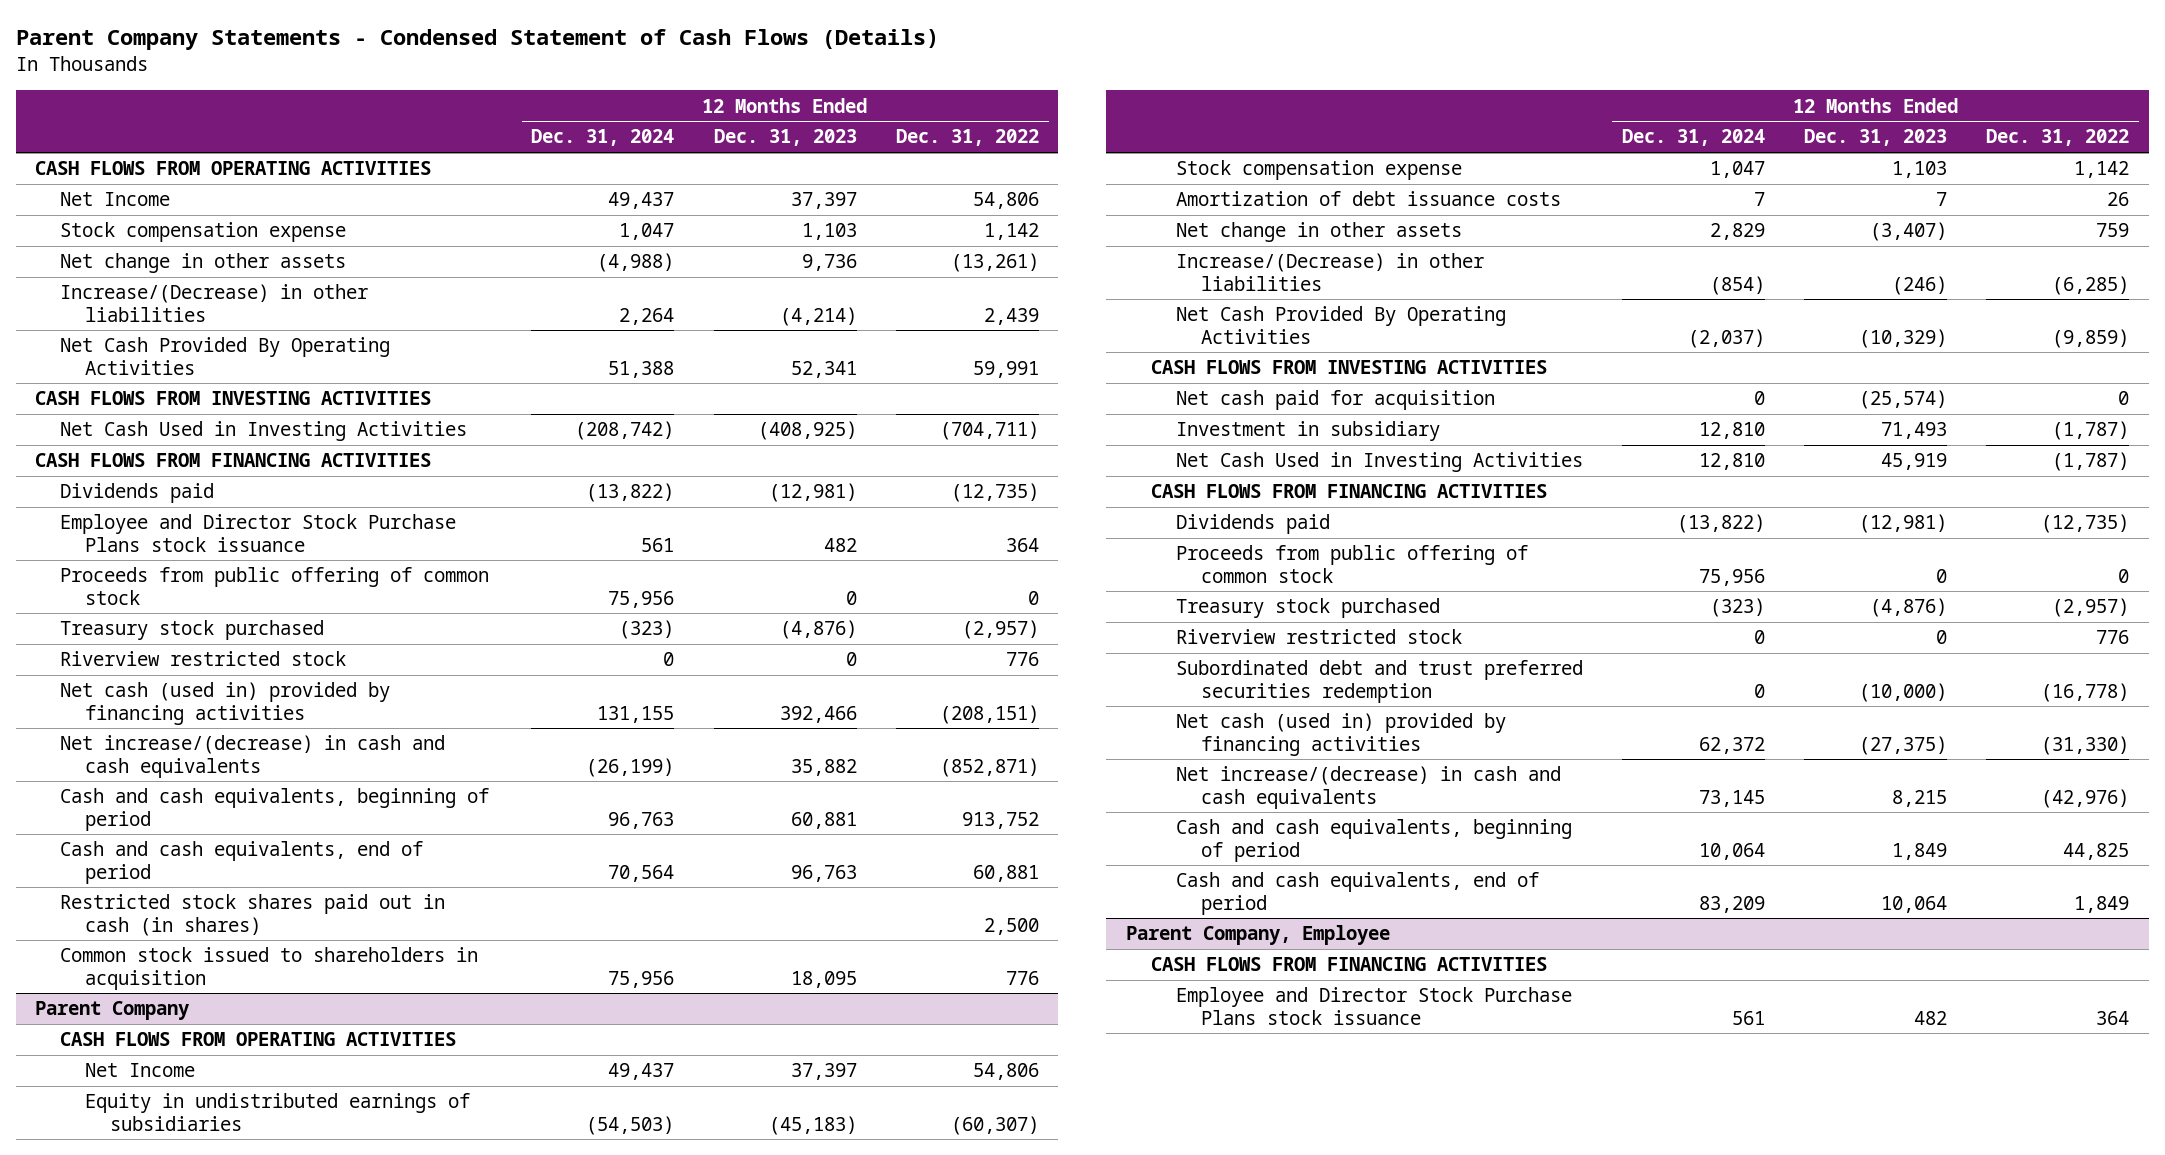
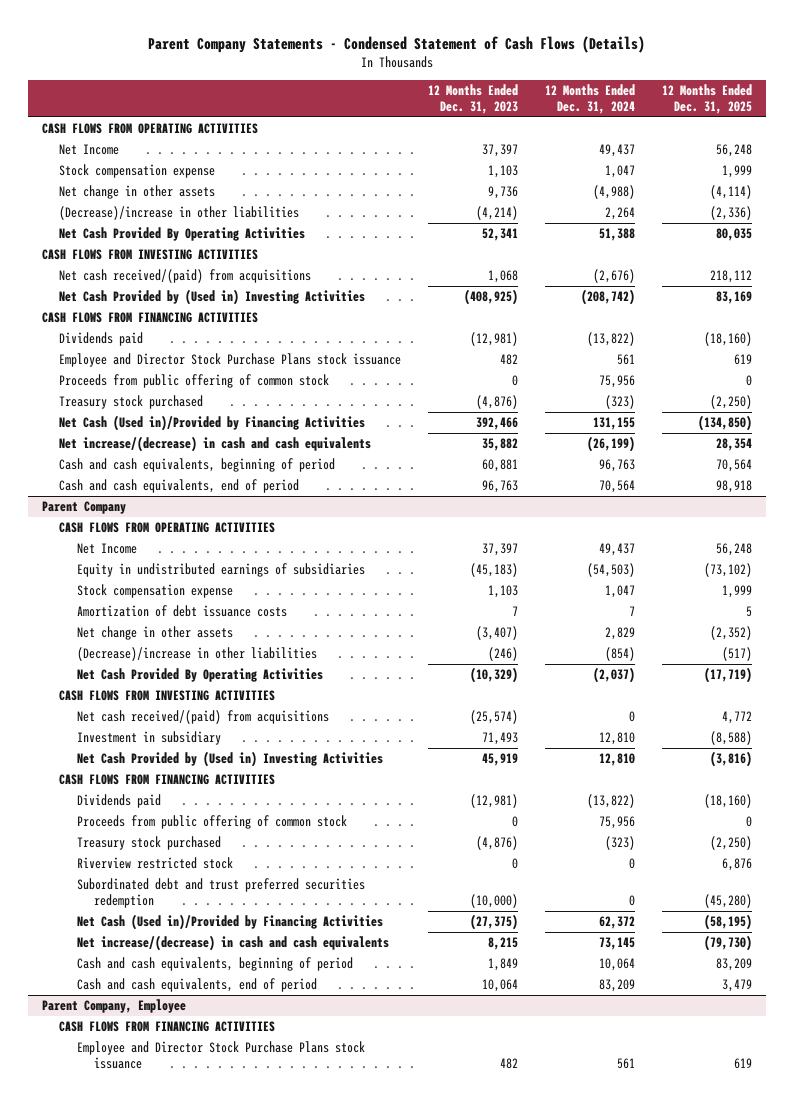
- | 12 Months Ended Dec. 31, 2024 | 12 Months Ended Dec. 31, 2023 | 12 Months Ended Dec. 31, 2022
+ | 12 Months Ended Dec. 31, 2023 | 12 Months Ended Dec. 31, 2024 | 12 Months Ended Dec. 31, 2025
- Increase/(Decrease) in other liabilities | 2,264 | (4,214) | 2,439
+ (Decrease)/increase in other liabilities | (4,214) | 2,264 | (2,336)
- Net Cash Used in Investing Activities | (208,742) | (408,925) | (704,711)
+ Net cash received/(paid) from acquisitions | 1,068 | (2,676) | 218,112
+ Net Cash Provided by (Used in) Investing Activities | (408,925) | (208,742) | 83,169
- Riverview restricted stock | 0 | 0 | 776
- Net cash (used in) provided by financing activities | 131,155 | 392,466 | (208,151)
+ Net Cash (Used in)/Provided by Financing Activities | 392,466 | 131,155 | (134,850)
- Restricted stock shares paid out in cash (in shares) | | | 2,500
- Common stock issued to shareholders in acquisition | 75,956 | 18,095 | 776
@ Parent Company
- Increase/(Decrease) in other liabilities | (854) | (246) | (6,285)
+ (Decrease)/increase in other liabilities | (246) | (854) | (517)
- Net cash paid for acquisition | 0 | (25,574) | 0
+ Net cash received/(paid) from acquisitions | (25,574) | 0 | 4,772
- Net Cash Used in Investing Activities | 12,810 | 45,919 | (1,787)
+ Net Cash Provided by (Used in) Investing Activities | 45,919 | 12,810 | (3,816)
- Net cash (used in) provided by financing activities | 62,372 | (27,375) | (31,330)
+ Net Cash (Used in)/Provided by Financing Activities | (27,375) | 62,372 | (58,195)

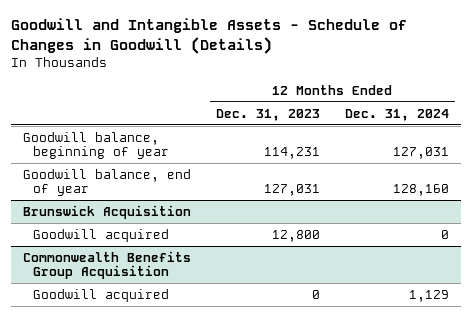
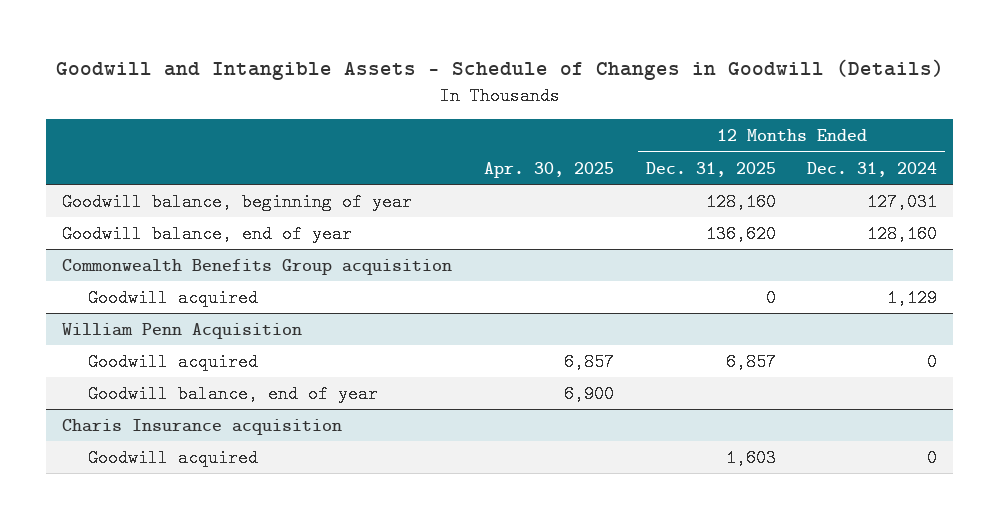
- | 12 Months Ended Dec. 31, 2023 | 12 Months Ended Dec. 31, 2024
+ | Apr. 30, 2025 | 12 Months Ended Dec. 31, 2025 | 12 Months Ended Dec. 31, 2024
- Brunswick Acquisition
- Goodwill acquired | 12,800 | 0
- Commonwealth Benefits Group Acquisition
+ Commonwealth Benefits Group acquisition
+ William Penn Acquisition
+ Goodwill acquired | 6,857 | 6,857 | 0
+ Goodwill balance, end of year | 6,900 | |
+ Charis Insurance acquisition
+ Goodwill acquired | | 1,603 | 0

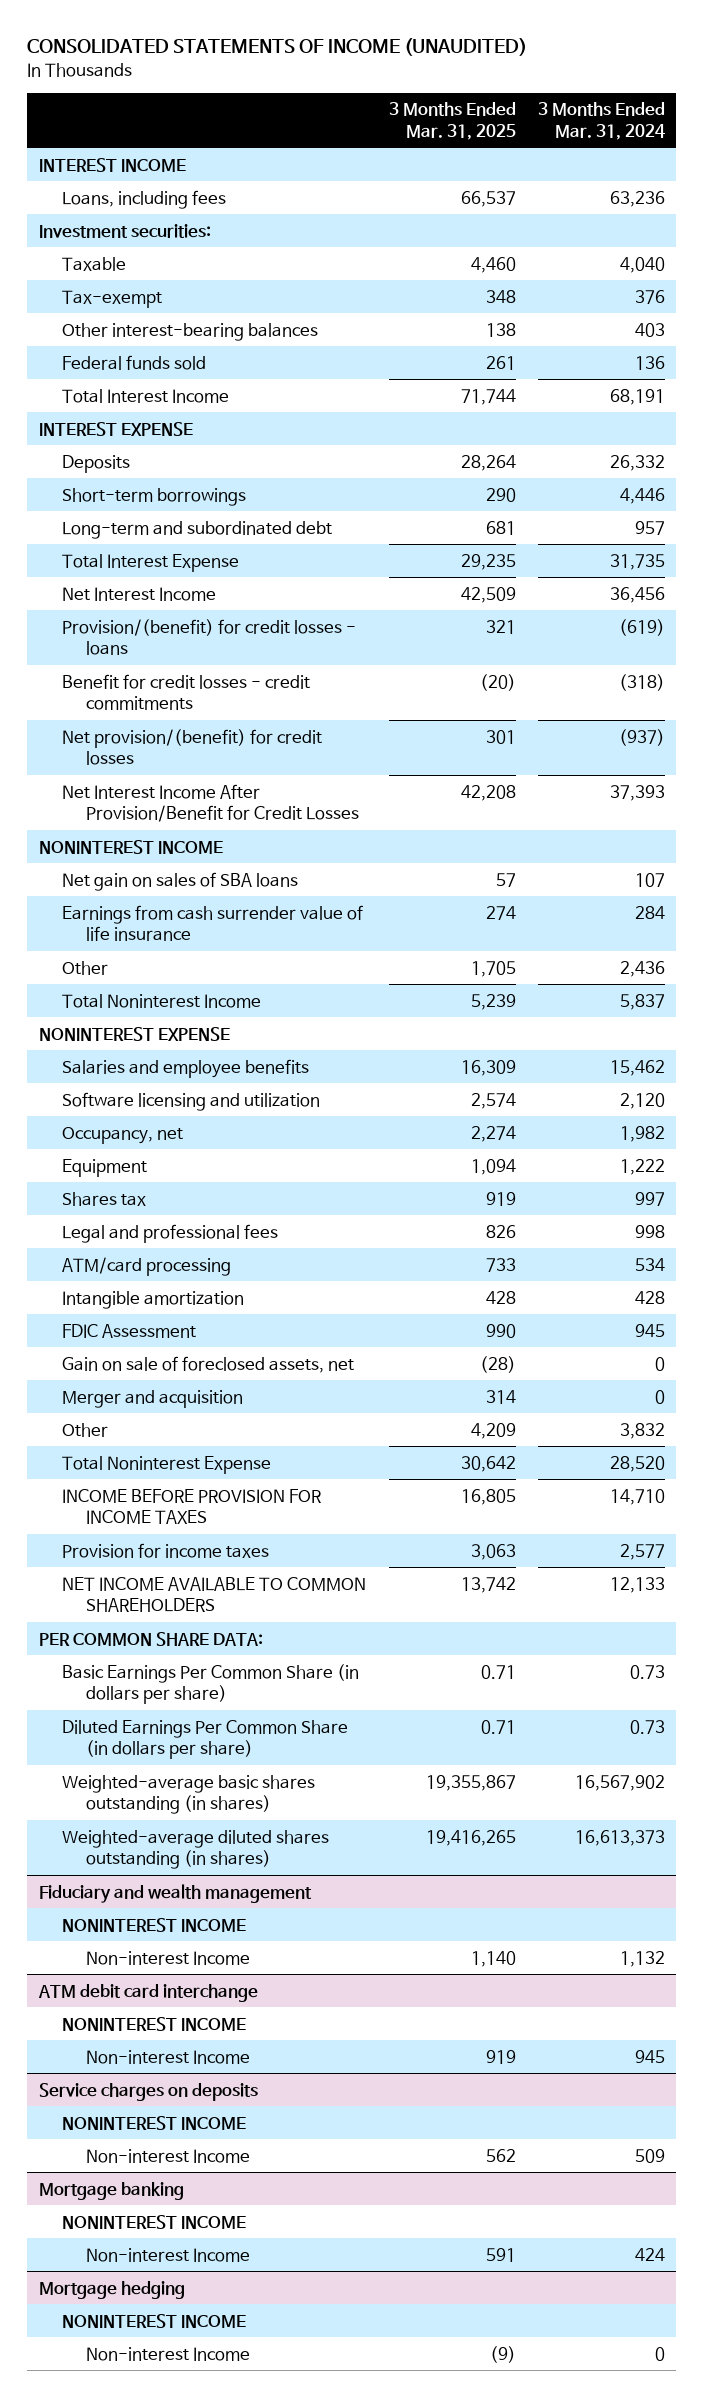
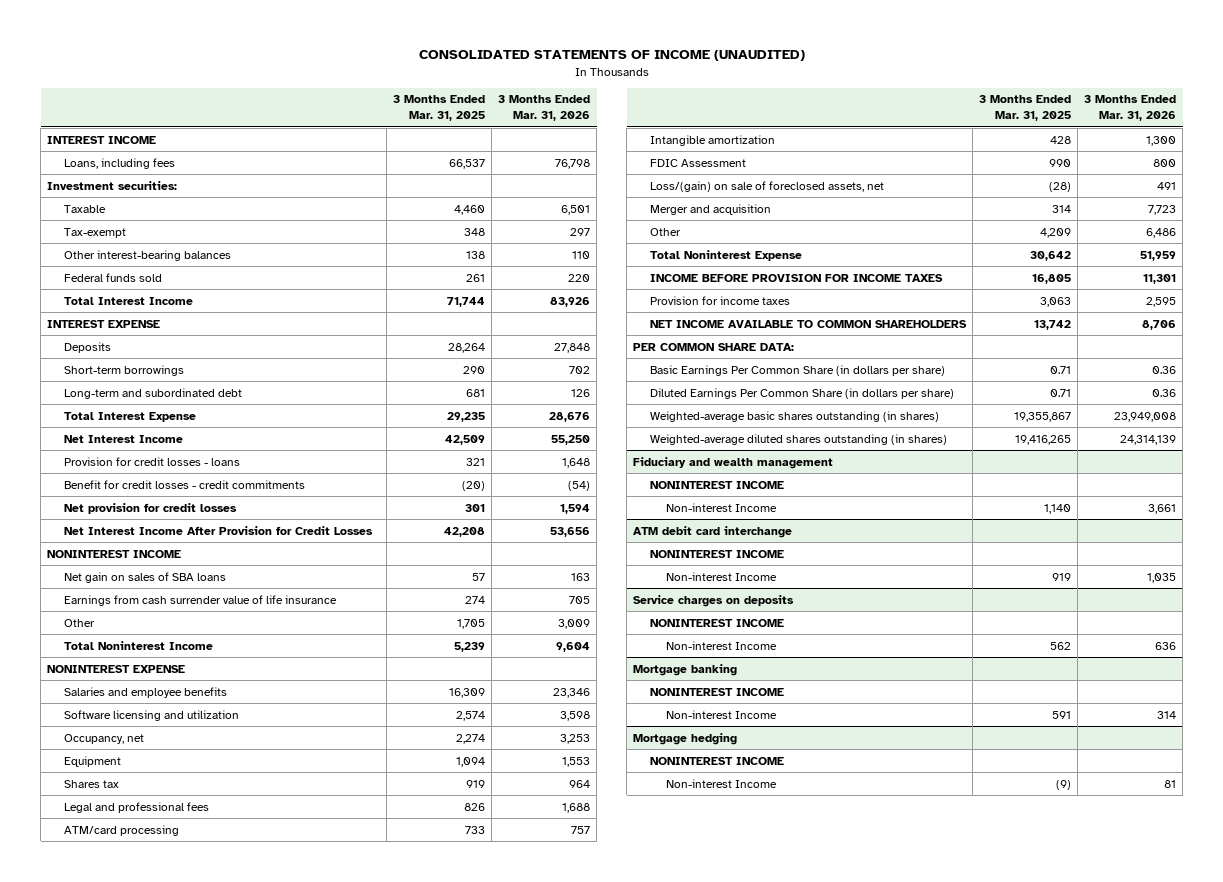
- | 3 Months Ended Mar. 31, 2025 | 3 Months Ended Mar. 31, 2024
+ | 3 Months Ended Mar. 31, 2025 | 3 Months Ended Mar. 31, 2026
- Provision/(benefit) for credit losses - loans | 321 | (619)
+ Provision for credit losses - loans | 321 | 1,648
- Net provision/(benefit) for credit losses | 301 | (937)
- Net Interest Income After Provision/Benefit for Credit Losses | 42,208 | 37,393
+ Net provision for credit losses | 301 | 1,594
+ Net Interest Income After Provision for Credit Losses | 42,208 | 53,656
- Gain on sale of foreclosed assets, net | (28) | 0
+ Loss/(gain) on sale of foreclosed assets, net | (28) | 491

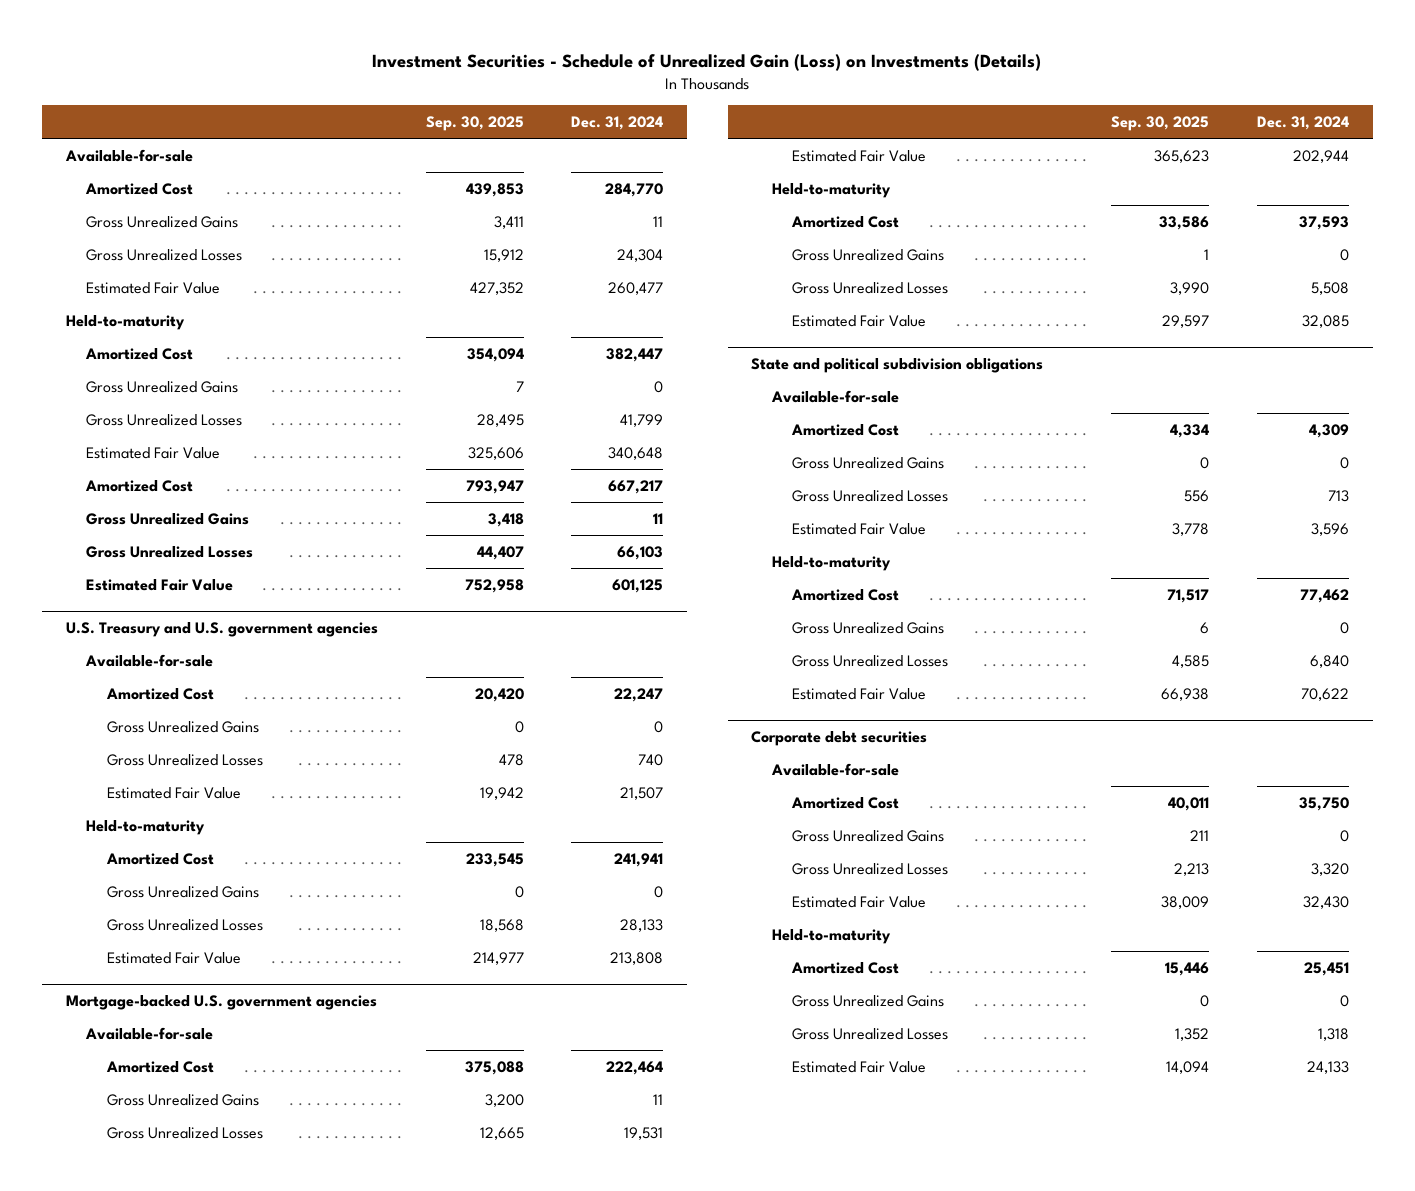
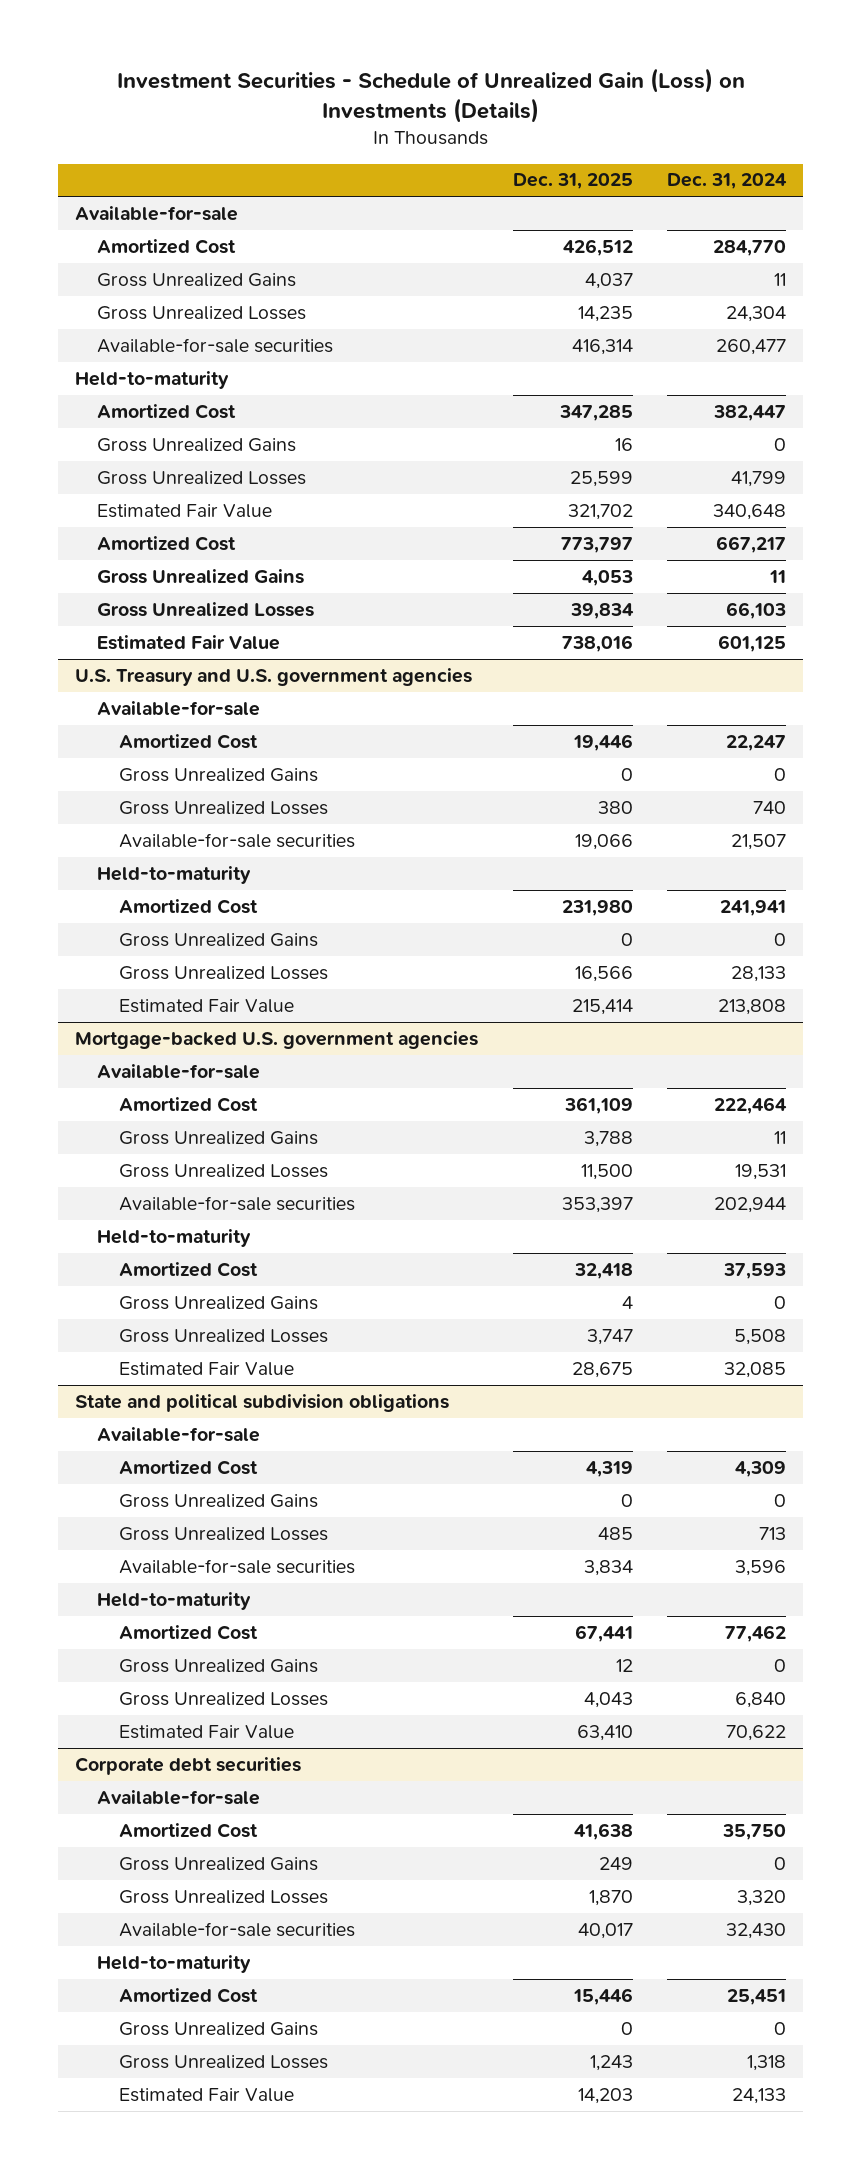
- | Sep. 30, 2025 | Dec. 31, 2024
+ | Dec. 31, 2025 | Dec. 31, 2024
- Estimated Fair Value | 427,352 | 260,477
+ Available-for-sale securities | 416,314 | 260,477
@ U.S. Treasury and U.S. government agencies
- Estimated Fair Value | 19,942 | 21,507
+ Available-for-sale securities | 19,066 | 21,507
@ Mortgage-backed U.S. government agencies
- Estimated Fair Value | 365,623 | 202,944
+ Available-for-sale securities | 353,397 | 202,944
@ State and political subdivision obligations
- Estimated Fair Value | 3,778 | 3,596
+ Available-for-sale securities | 3,834 | 3,596
@ Corporate debt securities
- Estimated Fair Value | 38,009 | 32,430
+ Available-for-sale securities | 40,017 | 32,430

